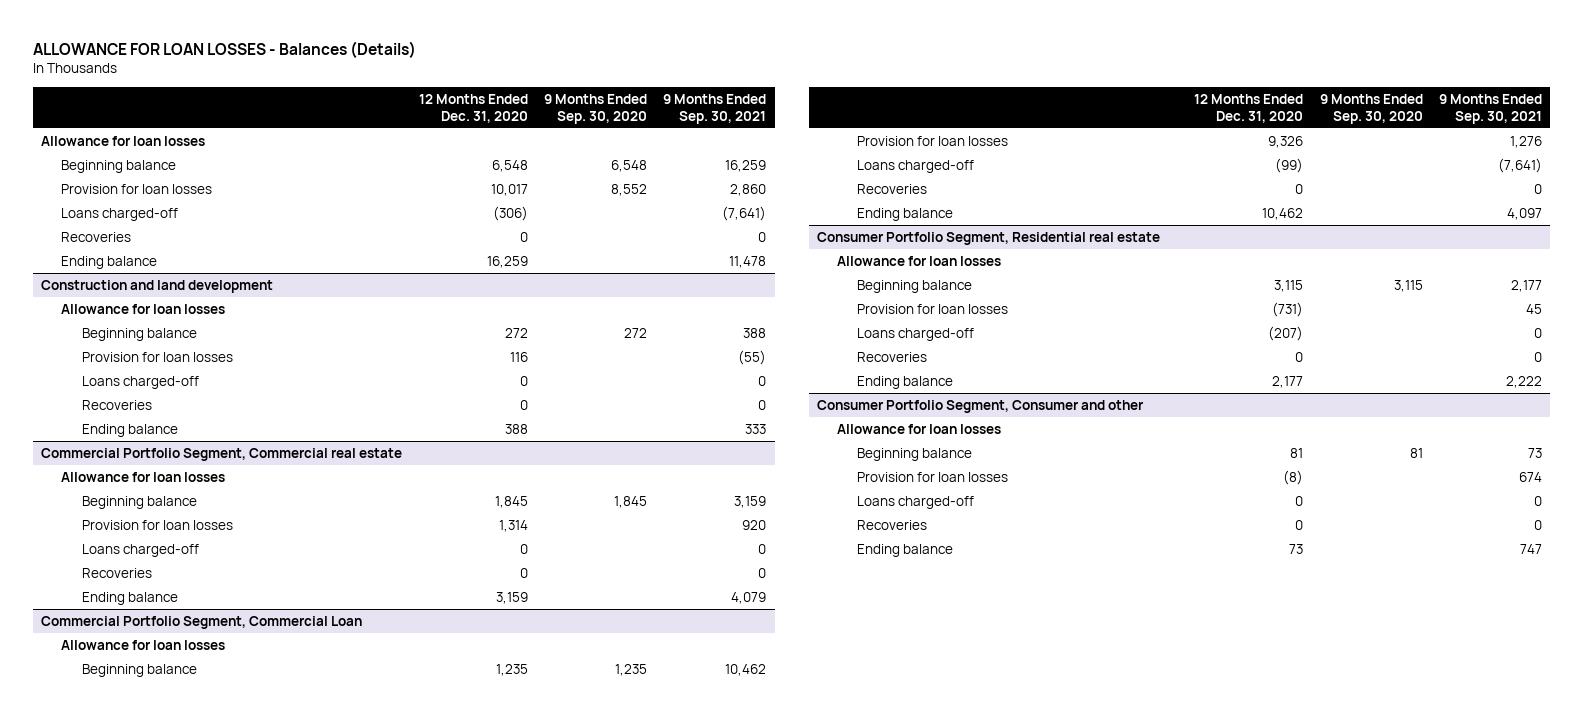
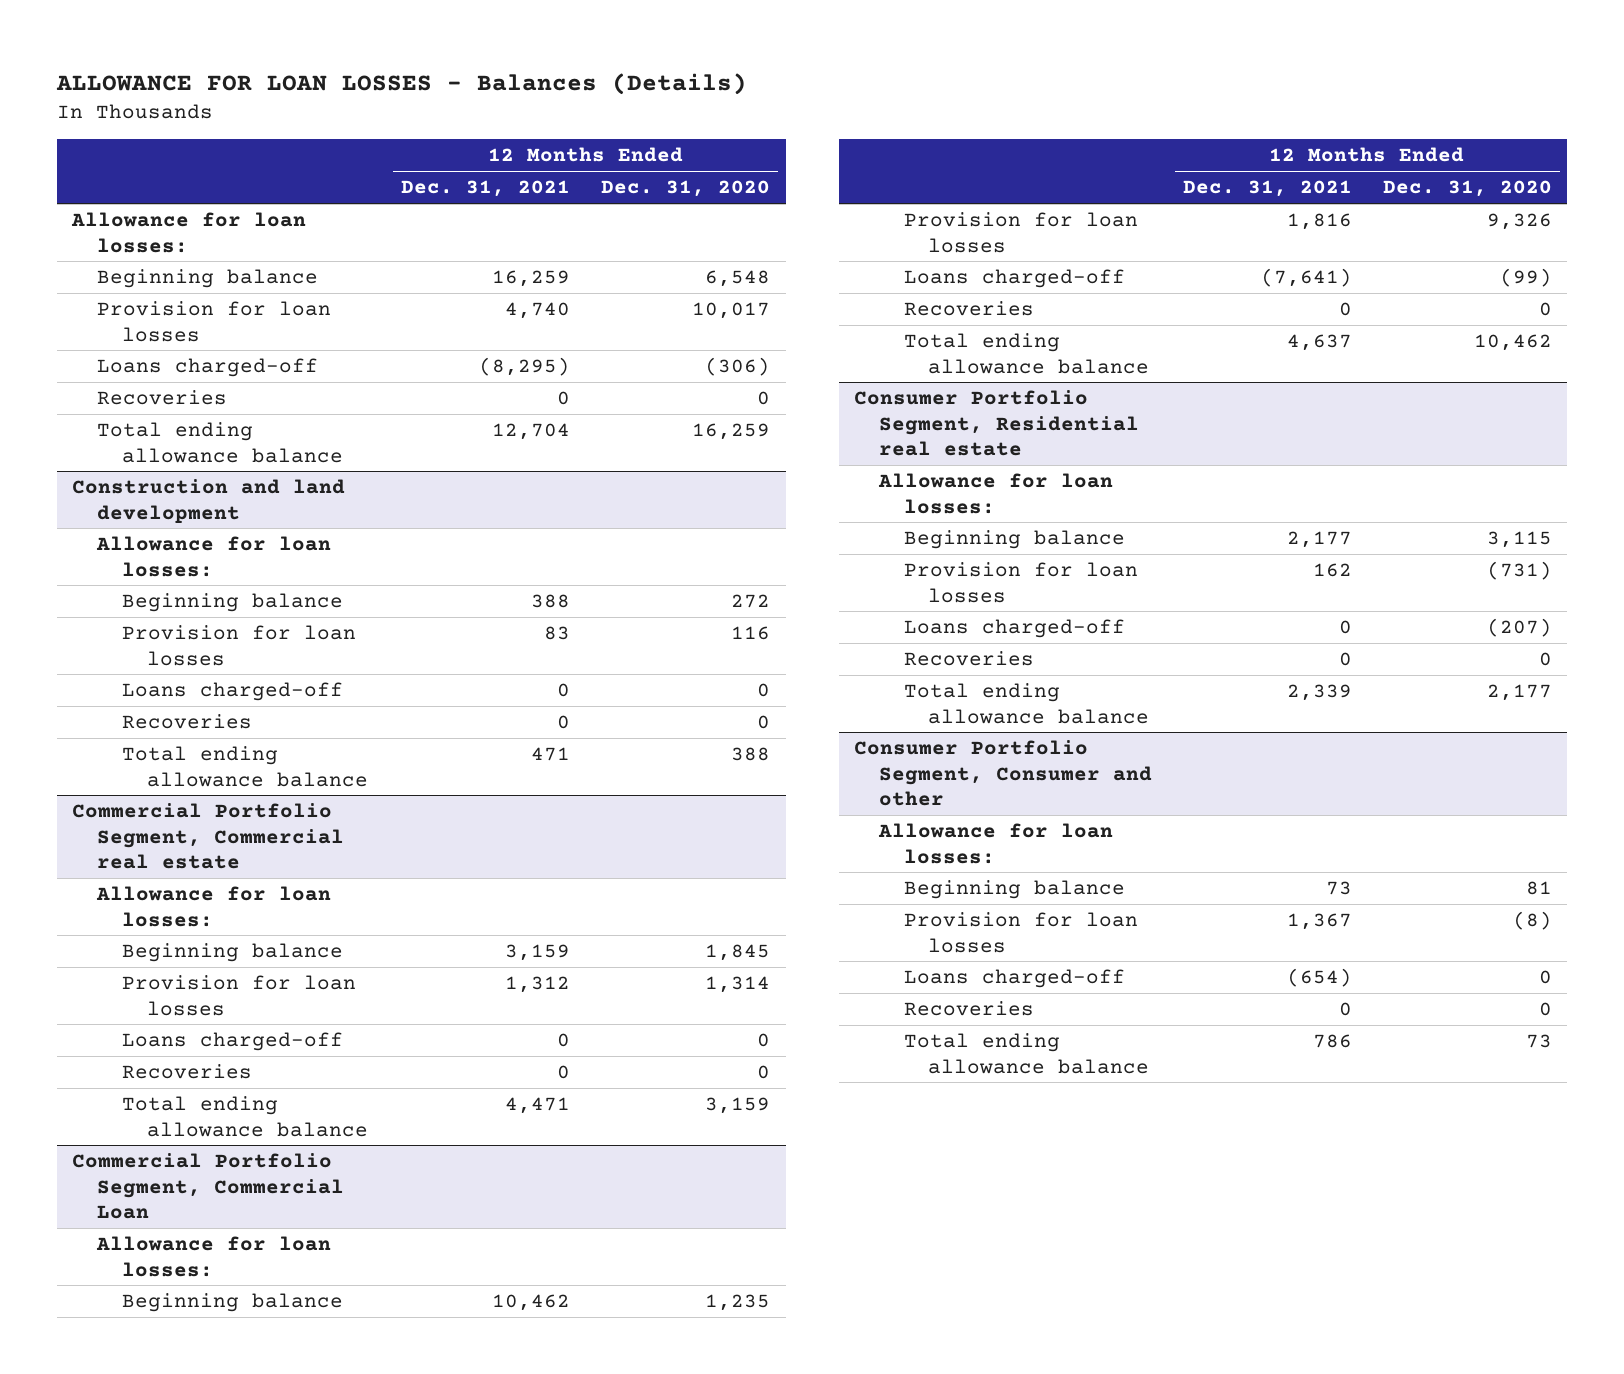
- | 12 Months Ended Dec. 31, 2020 | 9 Months Ended Sep. 30, 2020 | 9 Months Ended Sep. 30, 2021
+ | 12 Months Ended Dec. 31, 2021 | 12 Months Ended Dec. 31, 2020
- Allowance for loan losses
+ Allowance for loan losses:
- Ending balance | 16,259 | | 11,478
+ Total ending allowance balance | 12,704 | 16,259
@ Construction and land development
- Allowance for loan losses
+ Allowance for loan losses:
- Ending balance | 388 | | 333
+ Total ending allowance balance | 471 | 388
@ Commercial Portfolio Segment, Commercial real estate
- Allowance for loan losses
+ Allowance for loan losses:
- Ending balance | 3,159 | | 4,079
+ Total ending allowance balance | 4,471 | 3,159
@ Commercial Portfolio Segment, Commercial Loan
- Allowance for loan losses
+ Allowance for loan losses:
- Ending balance | 10,462 | | 4,097
+ Total ending allowance balance | 4,637 | 10,462
@ Consumer Portfolio Segment, Residential real estate
- Allowance for loan losses
+ Allowance for loan losses:
- Ending balance | 2,177 | | 2,222
+ Total ending allowance balance | 2,339 | 2,177
@ Consumer Portfolio Segment, Consumer and other
- Allowance for loan losses
+ Allowance for loan losses:
- Ending balance | 73 | | 747
+ Total ending allowance balance | 786 | 73

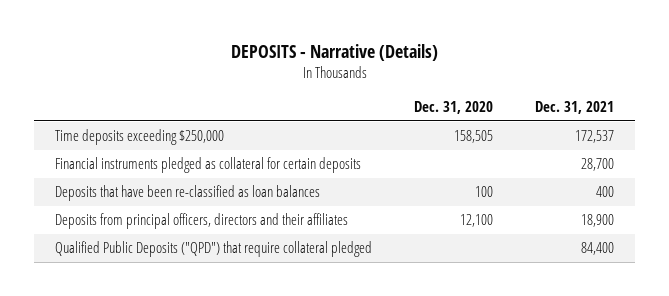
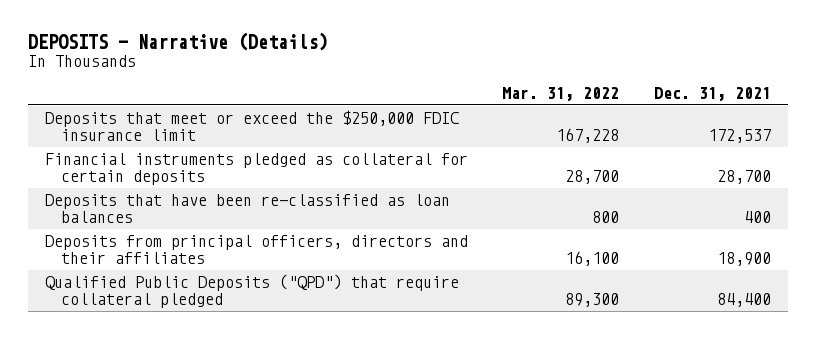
- | Dec. 31, 2020 | Dec. 31, 2021
+ | Mar. 31, 2022 | Dec. 31, 2021
- Time deposits exceeding $250,000 | 158,505 | 172,537
+ Deposits that meet or exceed the $250,000 FDIC insurance limit | 167,228 | 172,537

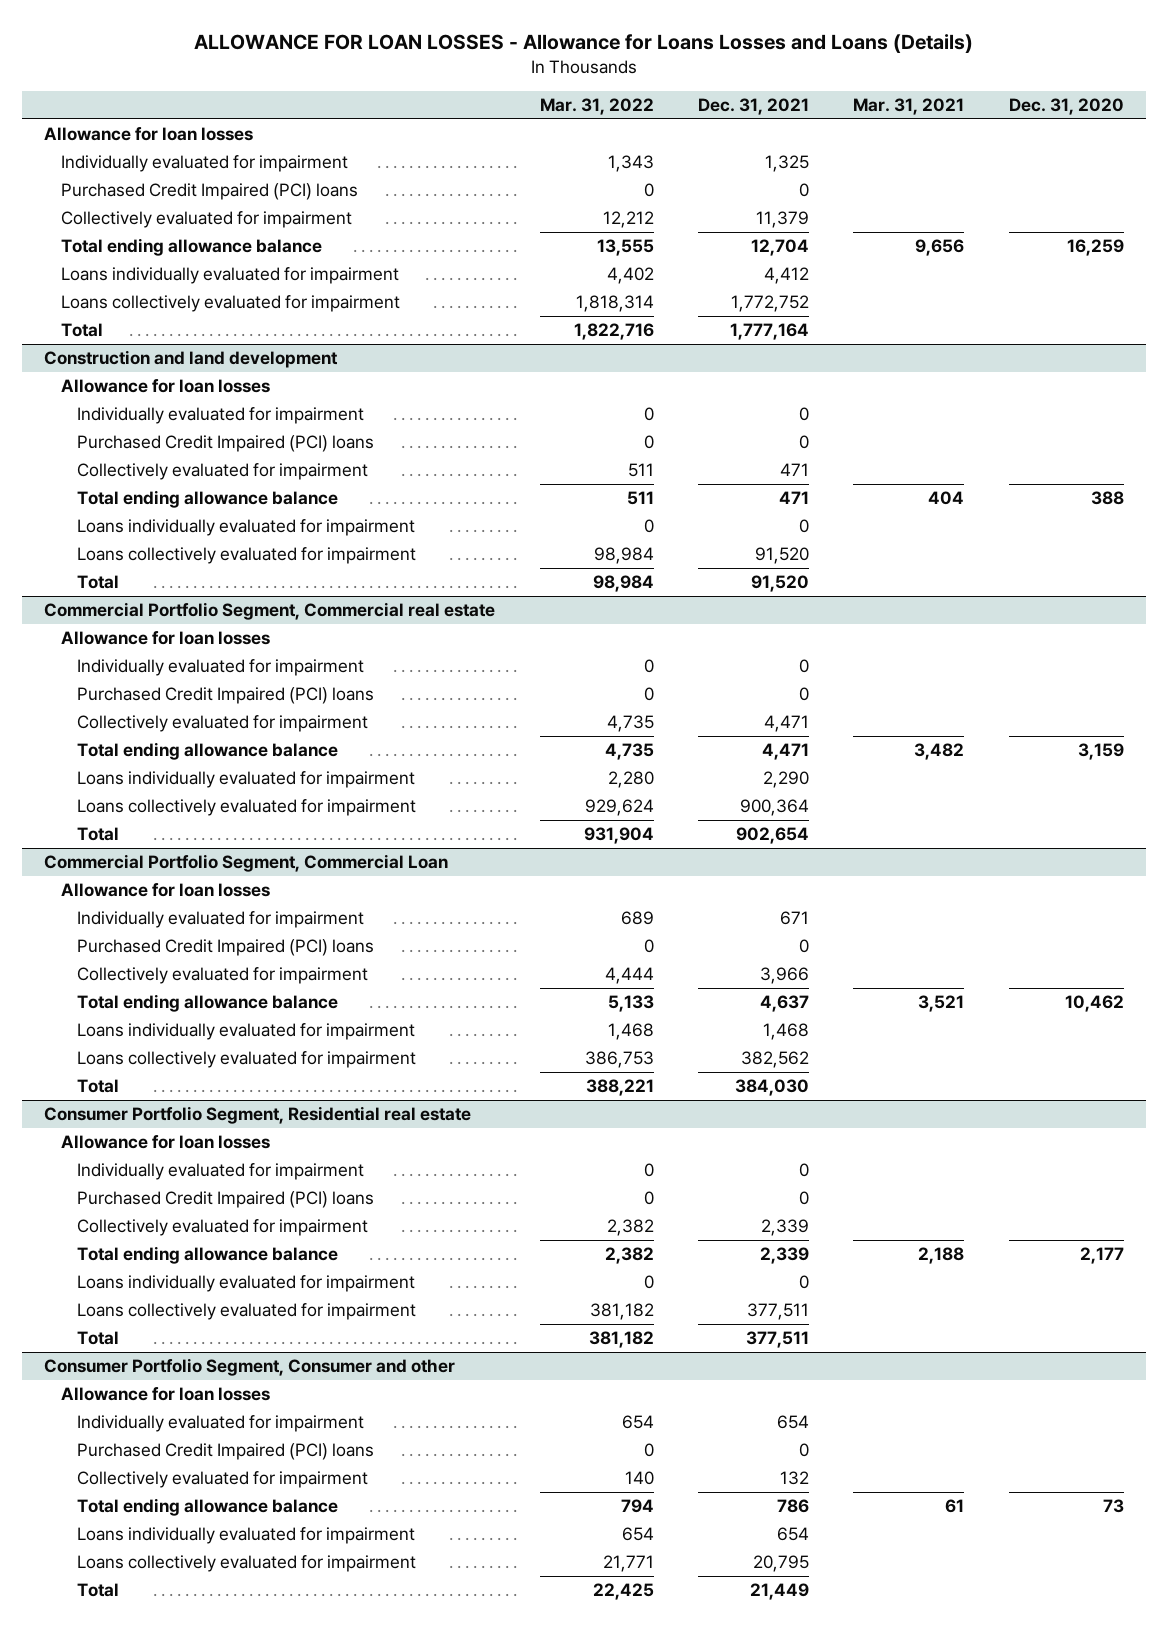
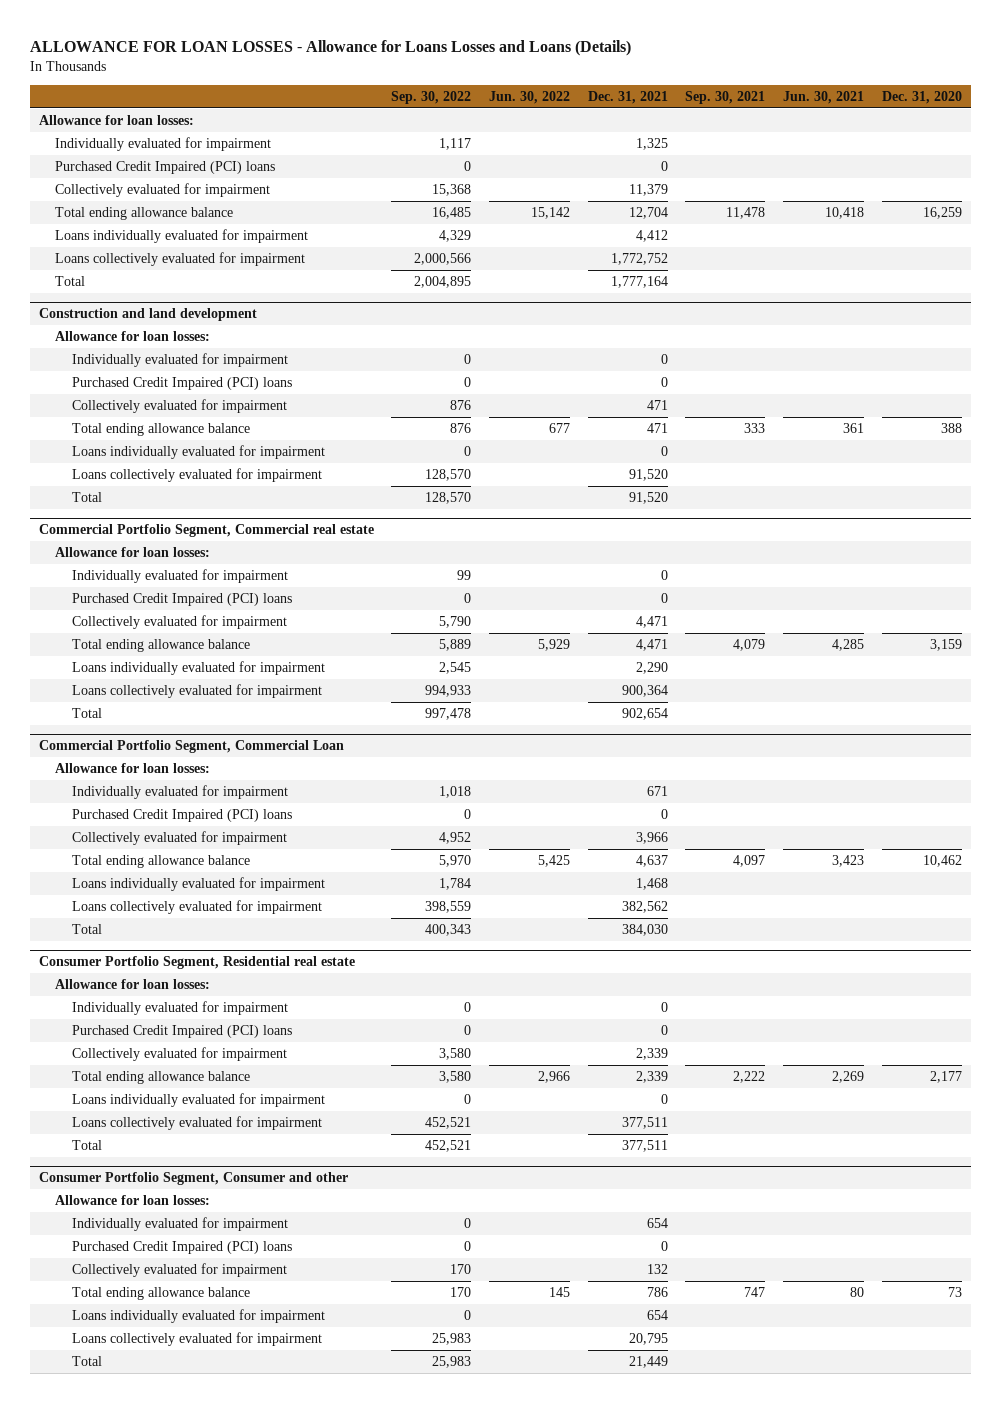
- | Mar. 31, 2022 | Dec. 31, 2021 | Mar. 31, 2021 | Dec. 31, 2020
+ | Sep. 30, 2022 | Jun. 30, 2022 | Dec. 31, 2021 | Sep. 30, 2021 | Jun. 30, 2021 | Dec. 31, 2020
- Allowance for loan losses
+ Allowance for loan losses:
@ Construction and land development
- Allowance for loan losses
+ Allowance for loan losses:
@ Commercial Portfolio Segment, Commercial real estate
- Allowance for loan losses
+ Allowance for loan losses:
@ Commercial Portfolio Segment, Commercial Loan
- Allowance for loan losses
+ Allowance for loan losses:
@ Consumer Portfolio Segment, Residential real estate
- Allowance for loan losses
+ Allowance for loan losses:
@ Consumer Portfolio Segment, Consumer and other
- Allowance for loan losses
+ Allowance for loan losses:

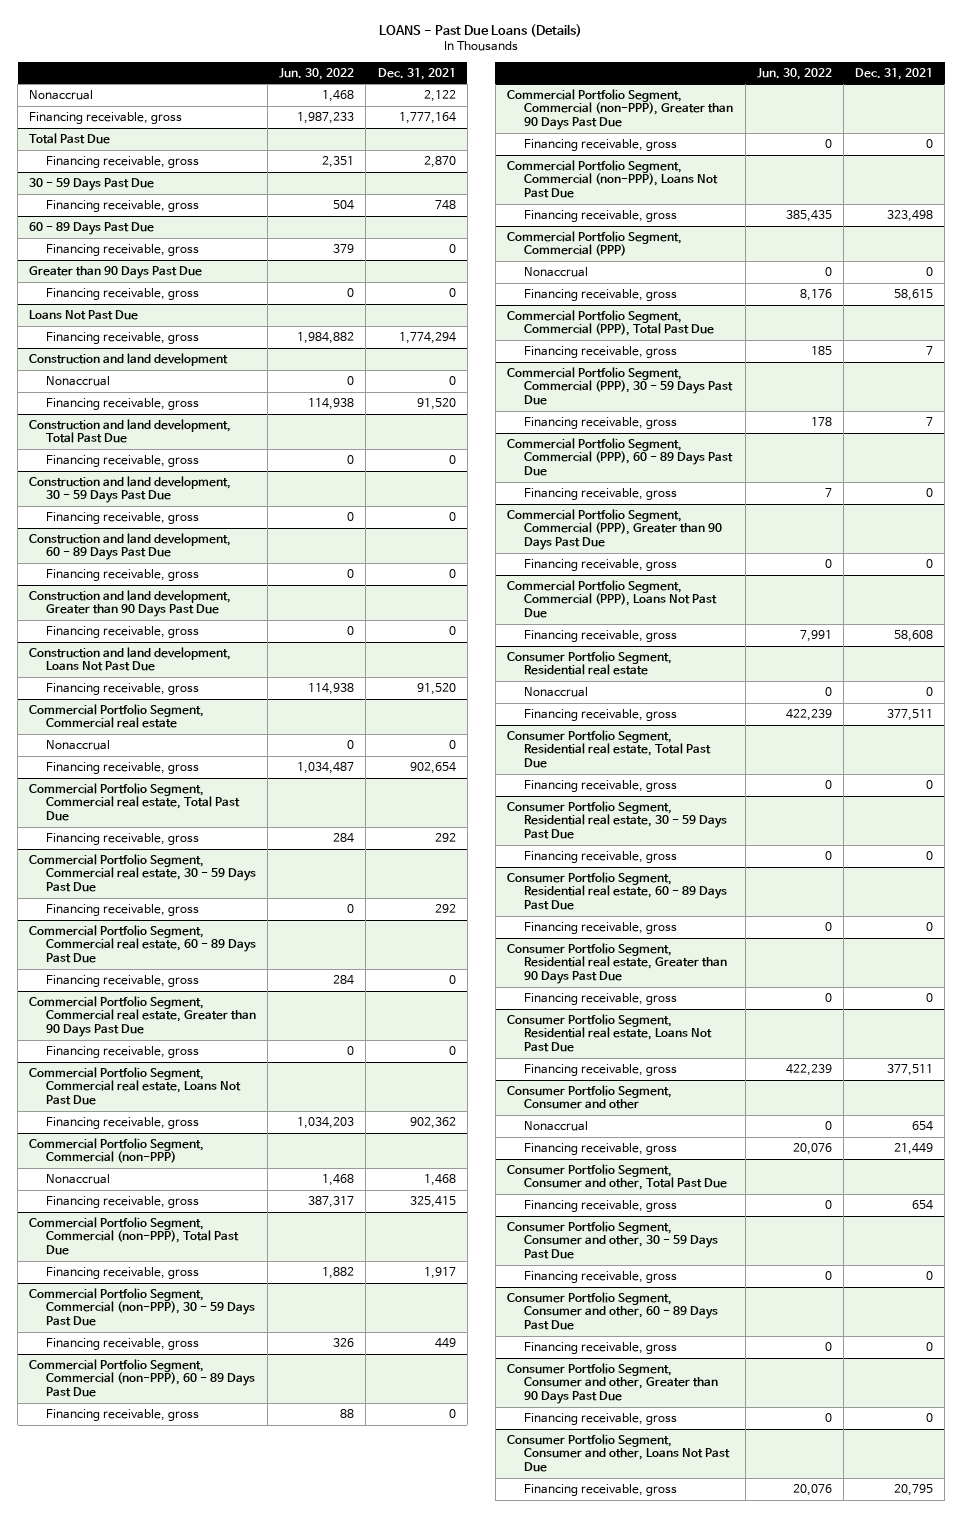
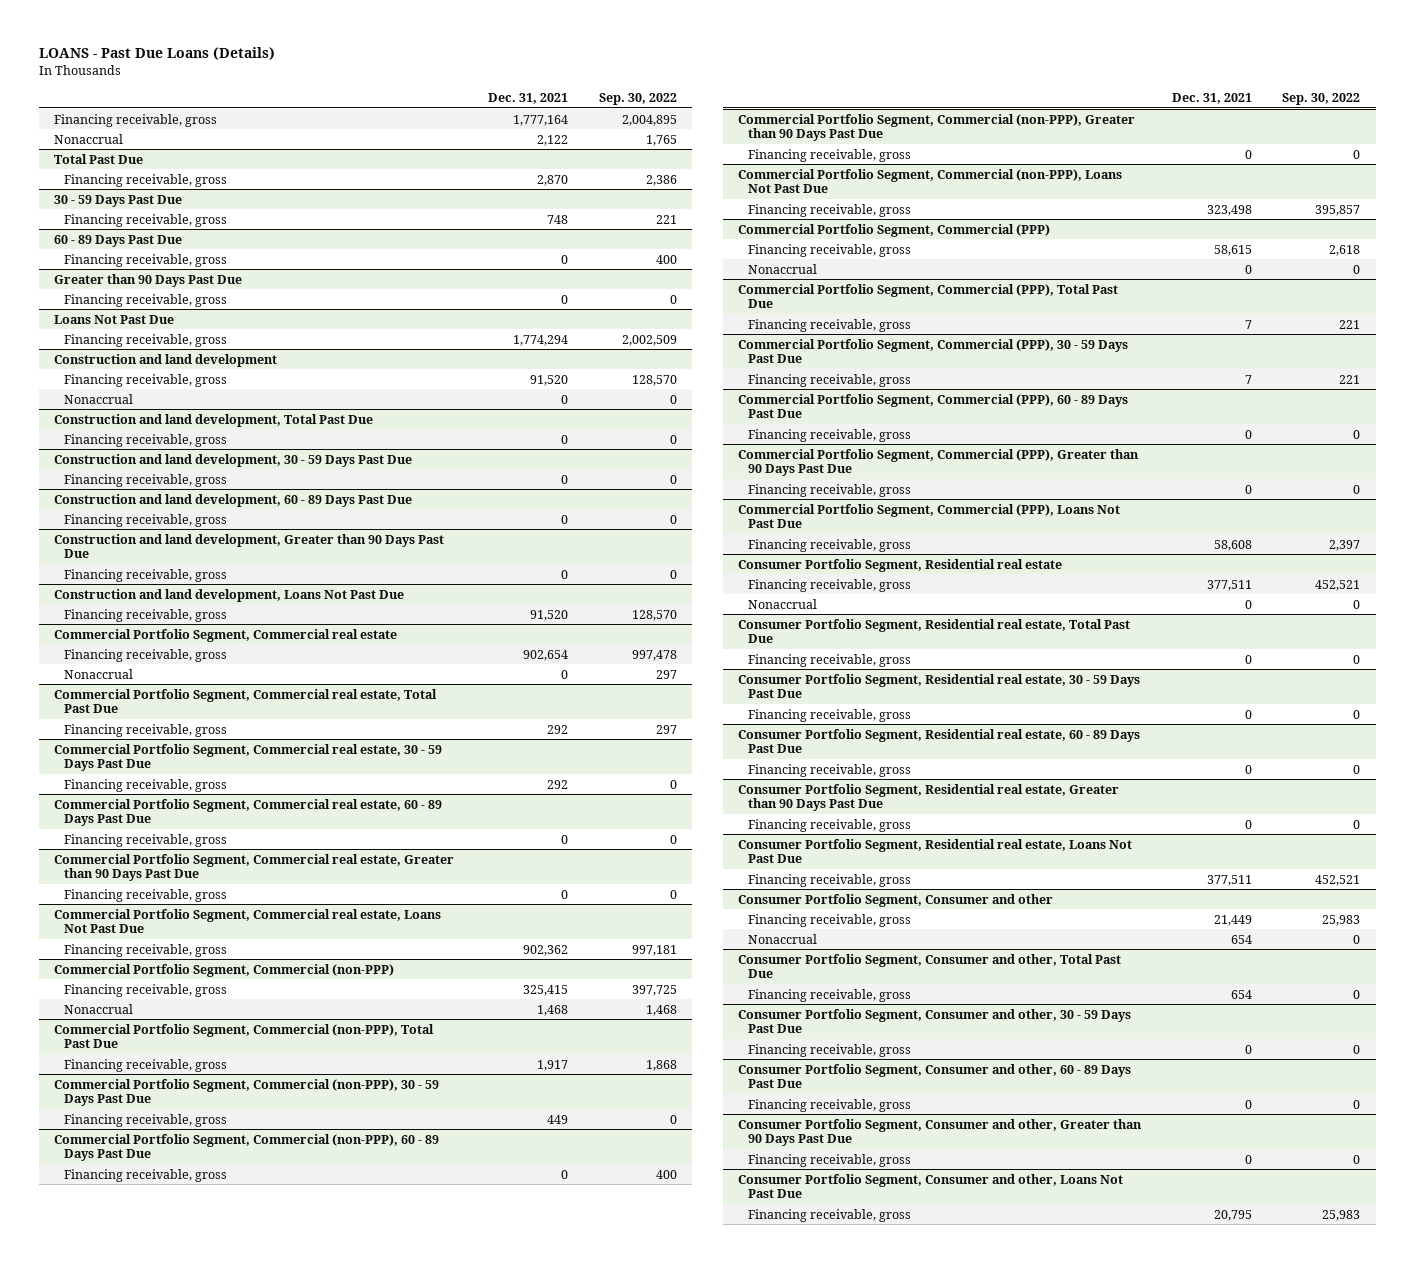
- | Jun. 30, 2022 | Dec. 31, 2021
+ | Dec. 31, 2021 | Sep. 30, 2022
moved down: Nonaccrual | 2,122 | 1,765
@ Construction and land development
moved down: Nonaccrual | 0 | 0
@ Commercial Portfolio Segment, Commercial real estate
moved down: Nonaccrual | 0 | 297
@ Commercial Portfolio Segment, Commercial (non-PPP)
moved down: Nonaccrual | 1,468 | 1,468
@ Commercial Portfolio Segment, Commercial (PPP)
moved down: Nonaccrual | 0 | 0
@ Consumer Portfolio Segment, Residential real estate
moved down: Nonaccrual | 0 | 0
@ Consumer Portfolio Segment, Consumer and other
moved down: Nonaccrual | 654 | 0

